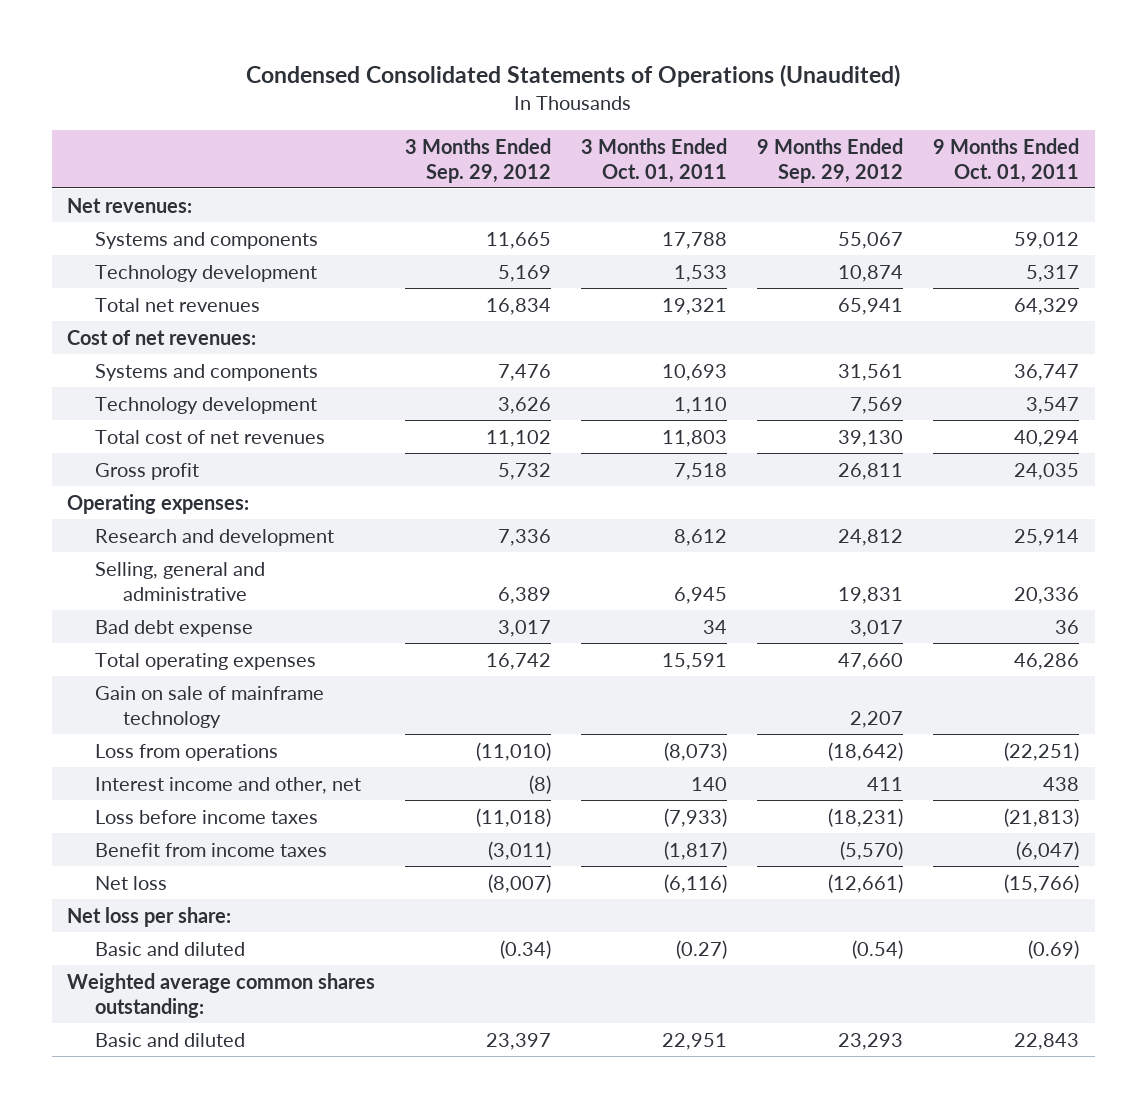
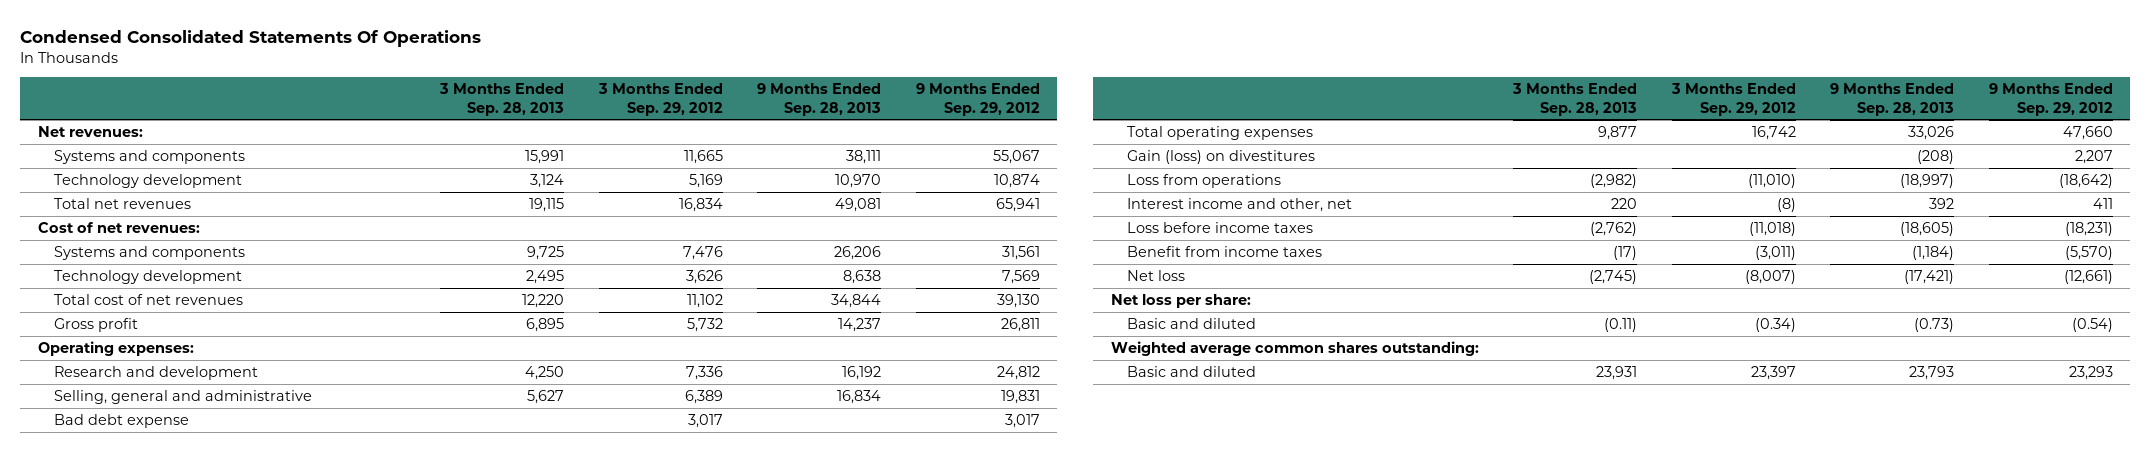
- Condensed Consolidated Statements of Operations (Unaudited)
+ Condensed Consolidated Statements Of Operations
- | 3 Months Ended Sep. 29, 2012 | 3 Months Ended Oct. 01, 2011 | 9 Months Ended Sep. 29, 2012 | 9 Months Ended Oct. 01, 2011
+ | 3 Months Ended Sep. 28, 2013 | 3 Months Ended Sep. 29, 2012 | 9 Months Ended Sep. 28, 2013 | 9 Months Ended Sep. 29, 2012
- Gain on sale of mainframe technology | | | 2,207 |
+ Gain (loss) on divestitures | | | (208) | 2,207

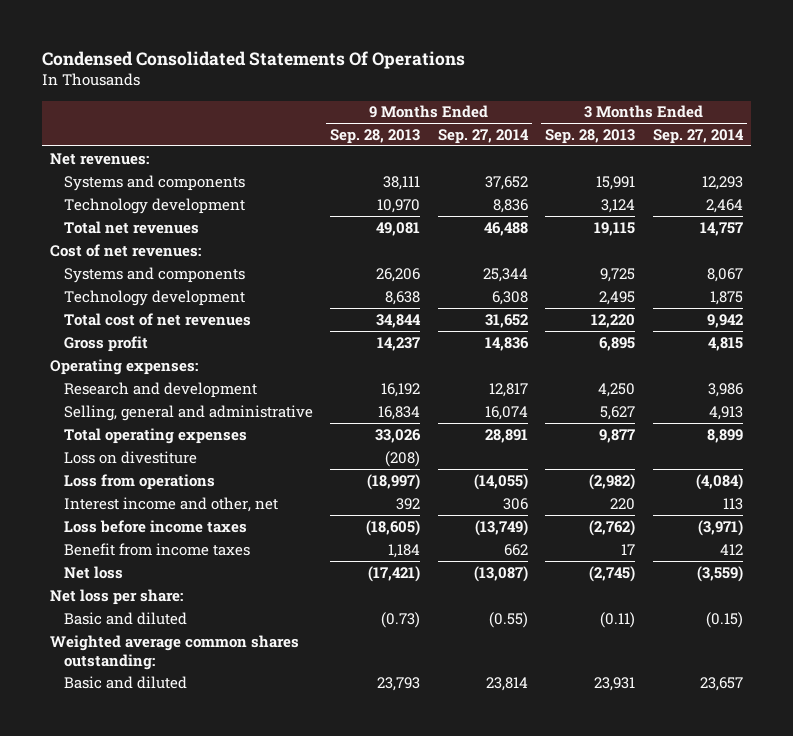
- | 3 Months Ended Sep. 28, 2013 | 3 Months Ended Sep. 29, 2012 | 9 Months Ended Sep. 28, 2013 | 9 Months Ended Sep. 29, 2012
+ | 9 Months Ended Sep. 28, 2013 | 9 Months Ended Sep. 27, 2014 | 3 Months Ended Sep. 28, 2013 | 3 Months Ended Sep. 27, 2014
- Bad debt expense | | 3,017 | | 3,017
- Gain (loss) on divestitures | | | (208) | 2,207
+ Loss on divestiture | (208) | | |
- Benefit from income taxes | (17) | (3,011) | (1,184) | (5,570)
+ Benefit from income taxes | 1,184 | 662 | 17 | 412

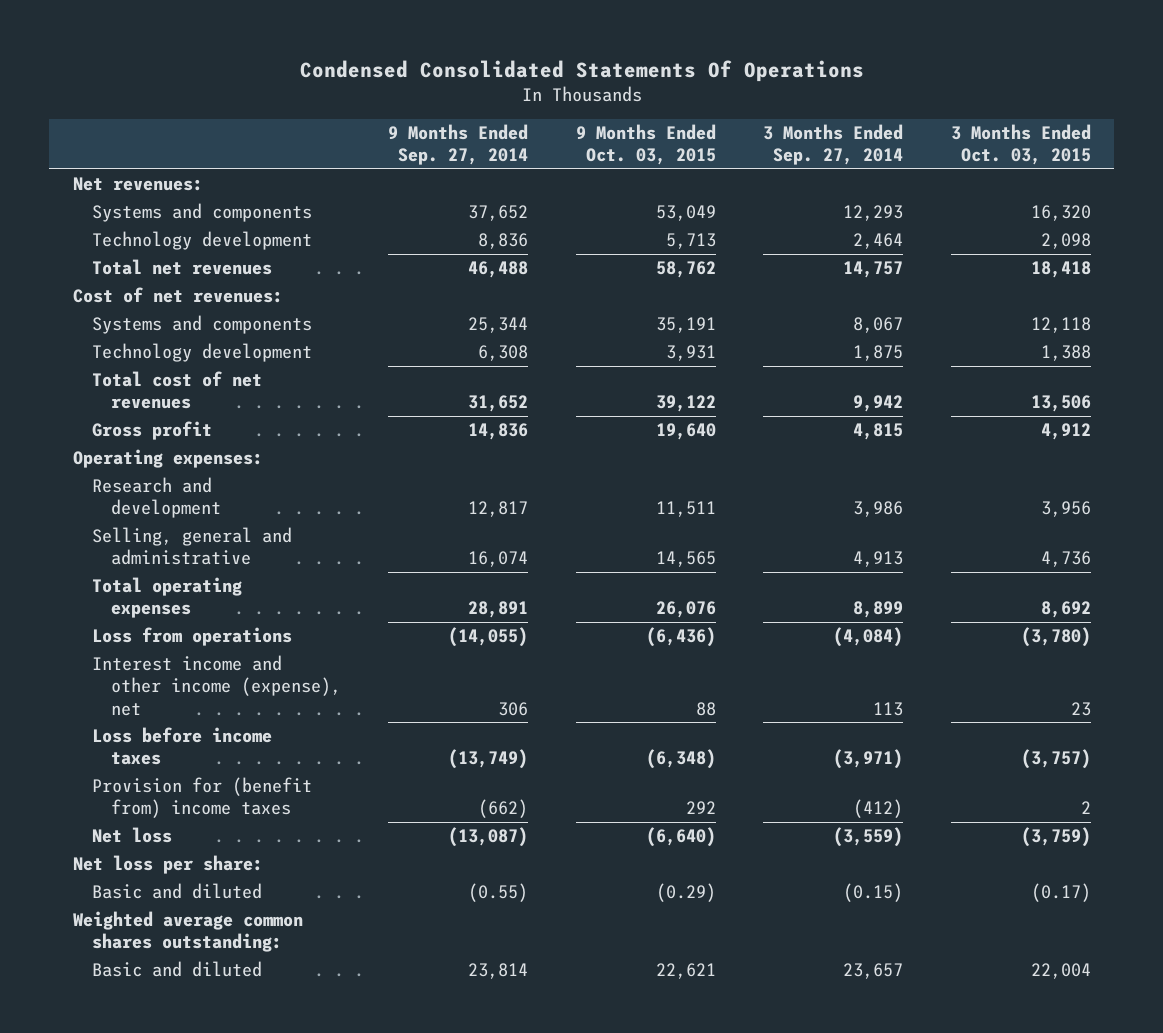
- | 9 Months Ended Sep. 28, 2013 | 9 Months Ended Sep. 27, 2014 | 3 Months Ended Sep. 28, 2013 | 3 Months Ended Sep. 27, 2014
+ | 9 Months Ended Sep. 27, 2014 | 9 Months Ended Oct. 03, 2015 | 3 Months Ended Sep. 27, 2014 | 3 Months Ended Oct. 03, 2015
- Loss on divestiture | (208) | | |
- Interest income and other, net | 392 | 306 | 220 | 113
+ Interest income and other income (expense), net | 306 | 88 | 113 | 23
- Benefit from income taxes | 1,184 | 662 | 17 | 412
+ Provision for (benefit from) income taxes | (662) | 292 | (412) | 2

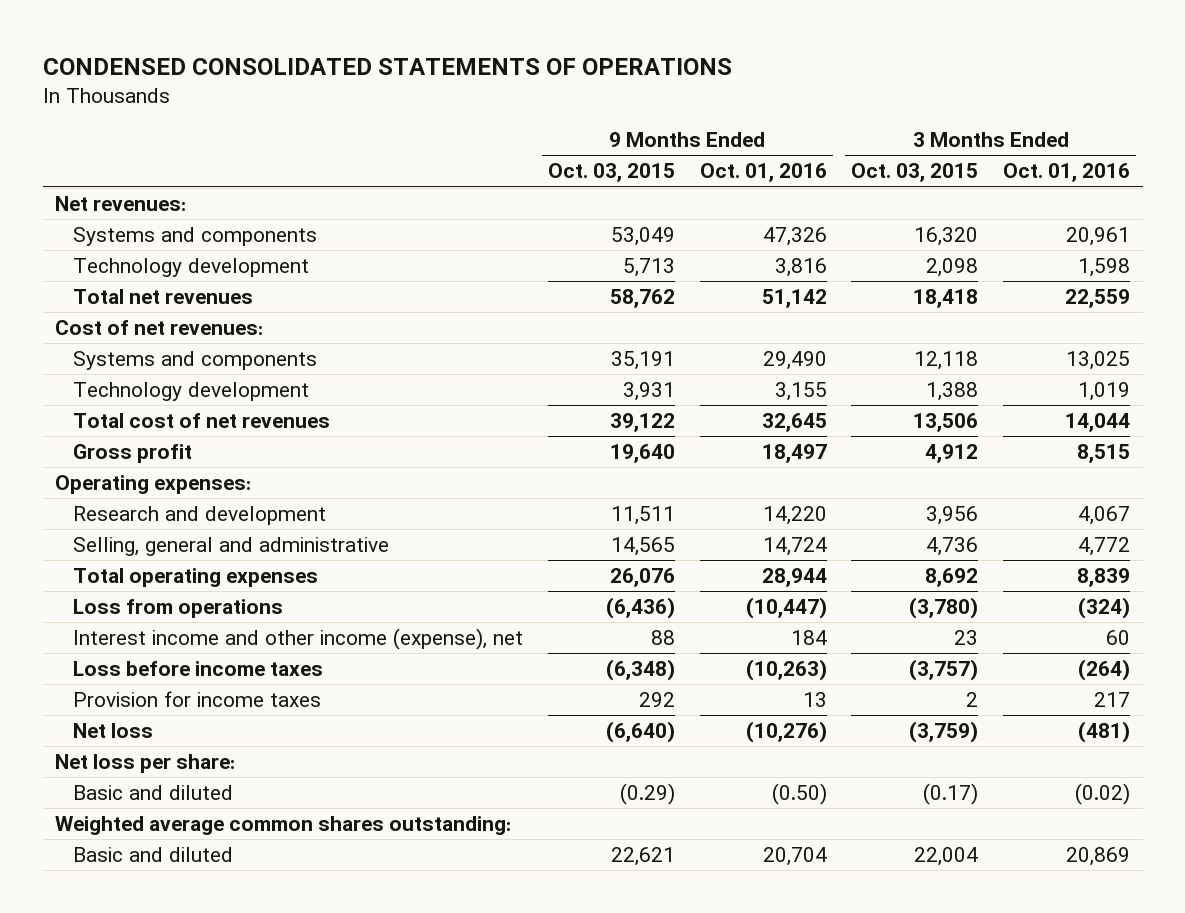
- Condensed Consolidated Statements Of Operations
+ CONDENSED CONSOLIDATED STATEMENTS OF OPERATIONS
- | 9 Months Ended Sep. 27, 2014 | 9 Months Ended Oct. 03, 2015 | 3 Months Ended Sep. 27, 2014 | 3 Months Ended Oct. 03, 2015
+ | 9 Months Ended Oct. 03, 2015 | 9 Months Ended Oct. 01, 2016 | 3 Months Ended Oct. 03, 2015 | 3 Months Ended Oct. 01, 2016
- Provision for (benefit from) income taxes | (662) | 292 | (412) | 2
+ Provision for income taxes | 292 | 13 | 2 | 217

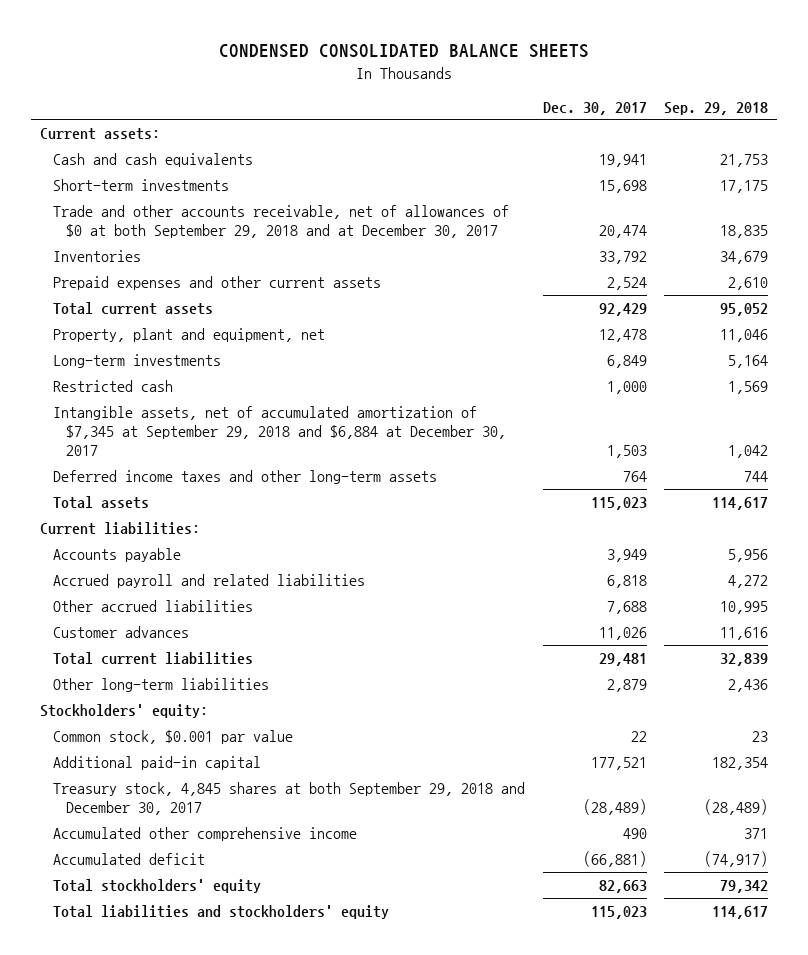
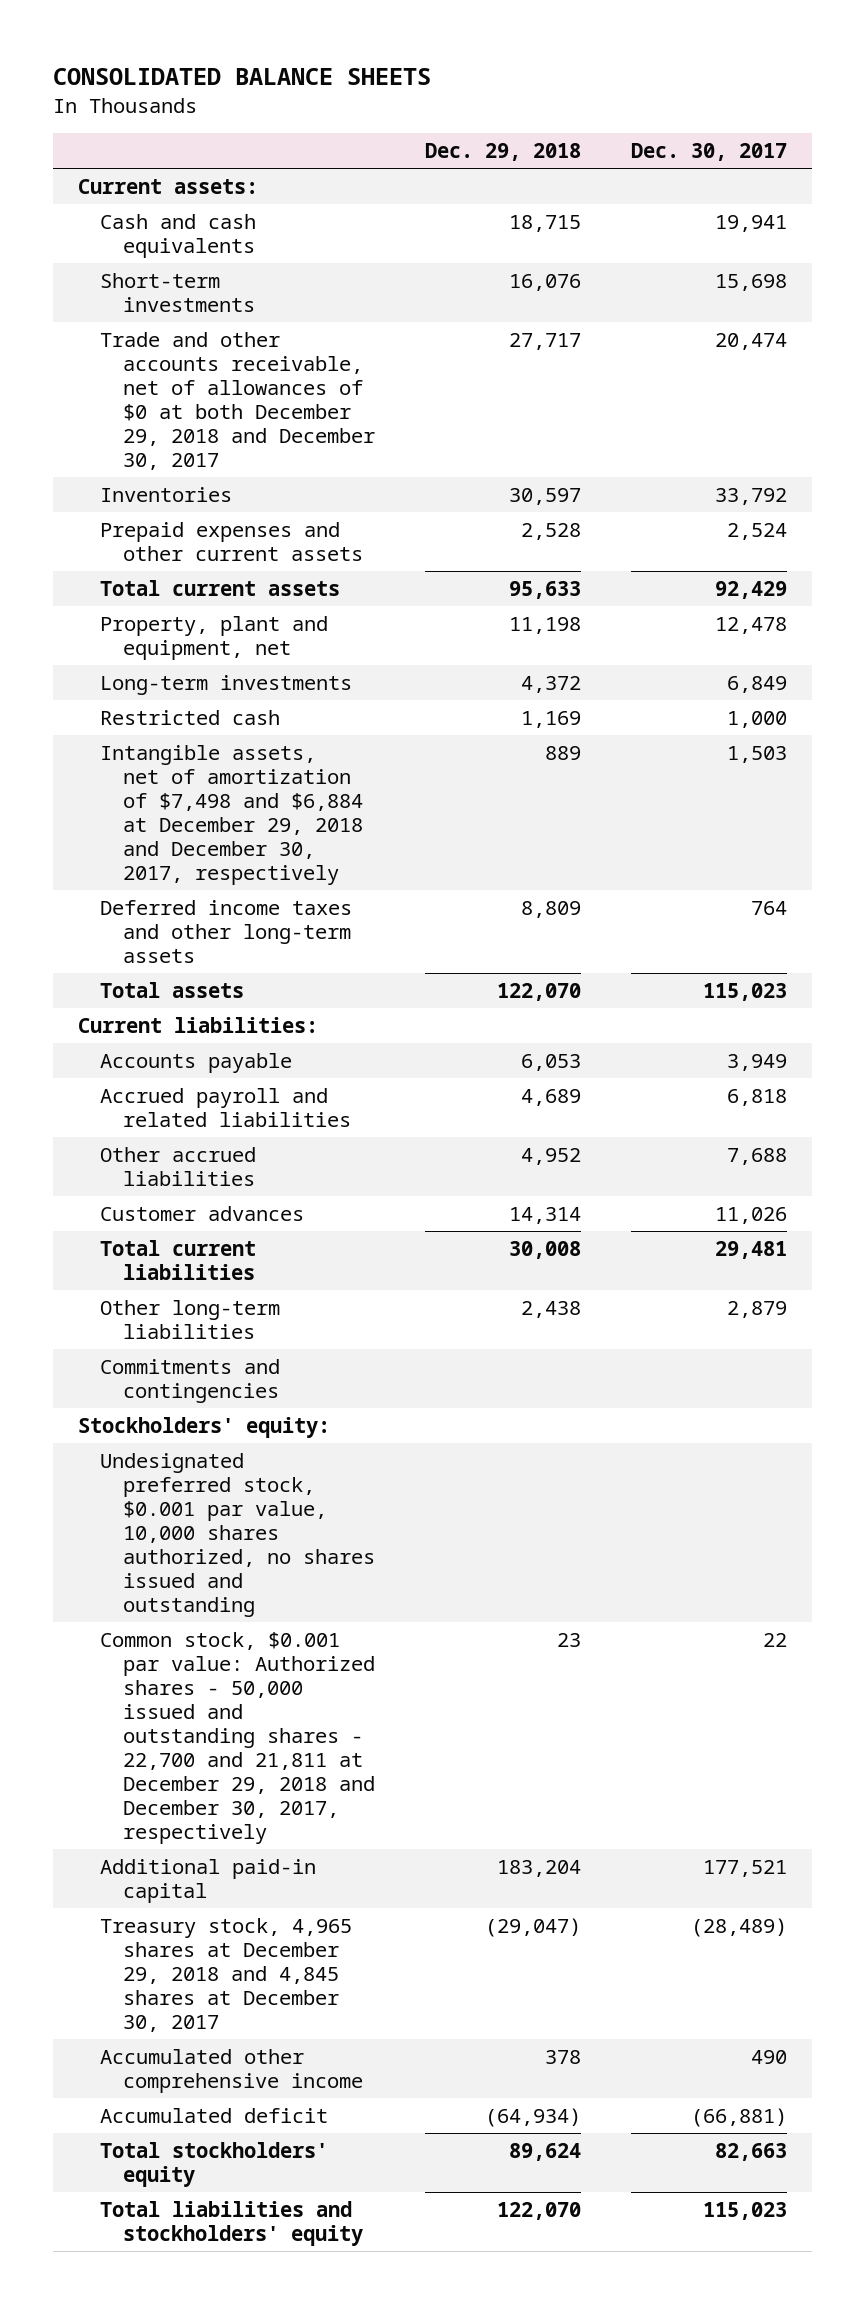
- CONDENSED CONSOLIDATED BALANCE SHEETS
+ CONSOLIDATED BALANCE SHEETS
- | Dec. 30, 2017 | Sep. 29, 2018
+ | Dec. 29, 2018 | Dec. 30, 2017
- Trade and other accounts receivable, net of allowances of $0 at both September 29, 2018 and at December 30, 2017 | 20,474 | 18,835
+ Trade and other accounts receivable, net of allowances of $0 at both December 29, 2018 and December 30, 2017 | 27,717 | 20,474
- Intangible assets, net of accumulated amortization of $7,345 at September 29, 2018 and $6,884 at December 30, 2017 | 1,503 | 1,042
+ Intangible assets, net of amortization of $7,498 and $6,884 at December 29, 2018 and December 30, 2017, respectively | 889 | 1,503
+ Commitments and contingencies
- Common stock, $0.001 par value | 22 | 23
+ Undesignated preferred stock, $0.001 par value, 10,000 shares authorized, no shares issued and outstanding
+ Common stock, $0.001 par value: Authorized shares - 50,000 issued and outstanding shares - 22,700 and 21,811 at December 29, 2018 and December 30, 2017, respectively | 23 | 22
- Treasury stock, 4,845 shares at both September 29, 2018 and December 30, 2017 | (28,489) | (28,489)
+ Treasury stock, 4,965 shares at December 29, 2018 and 4,845 shares at December 30, 2017 | (29,047) | (28,489)

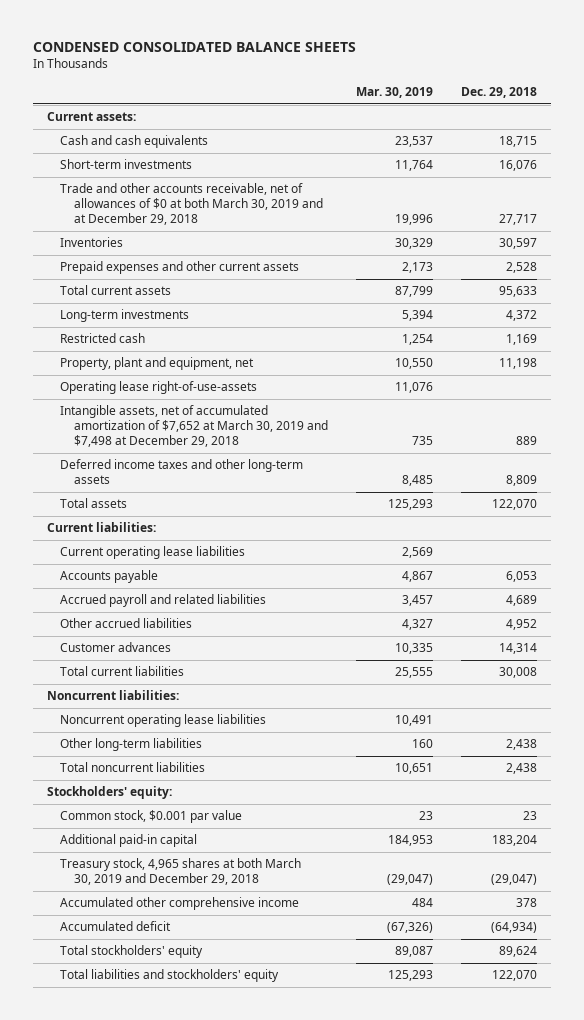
- CONSOLIDATED BALANCE SHEETS
+ CONDENSED CONSOLIDATED BALANCE SHEETS
- | Dec. 29, 2018 | Dec. 30, 2017
+ | Mar. 30, 2019 | Dec. 29, 2018
- Trade and other accounts receivable, net of allowances of $0 at both December 29, 2018 and December 30, 2017 | 27,717 | 20,474
+ Trade and other accounts receivable, net of allowances of $0 at both March 30, 2019 and at December 29, 2018 | 19,996 | 27,717
- Intangible assets, net of amortization of $7,498 and $6,884 at December 29, 2018 and December 30, 2017, respectively | 889 | 1,503
moved down: Property, plant and equipment, net | 10,550 | 11,198
+ Operating lease right-of-use-assets | 11,076 |
+ Intangible assets, net of accumulated amortization of $7,652 at March 30, 2019 and $7,498 at December 29, 2018 | 735 | 889
+ Current operating lease liabilities | 2,569 |
+ Noncurrent liabilities:
+ Noncurrent operating lease liabilities | 10,491 |
- Commitments and contingencies
+ Total noncurrent liabilities | 10,651 | 2,438
- Undesignated preferred stock, $0.001 par value, 10,000 shares authorized, no shares issued and outstanding
- Common stock, $0.001 par value: Authorized shares - 50,000 issued and outstanding shares - 22,700 and 21,811 at December 29, 2018 and December 30, 2017, respectively | 23 | 22
+ Common stock, $0.001 par value | 23 | 23
- Treasury stock, 4,965 shares at December 29, 2018 and 4,845 shares at December 30, 2017 | (29,047) | (28,489)
+ Treasury stock, 4,965 shares at both March 30, 2019 and December 29, 2018 | (29,047) | (29,047)

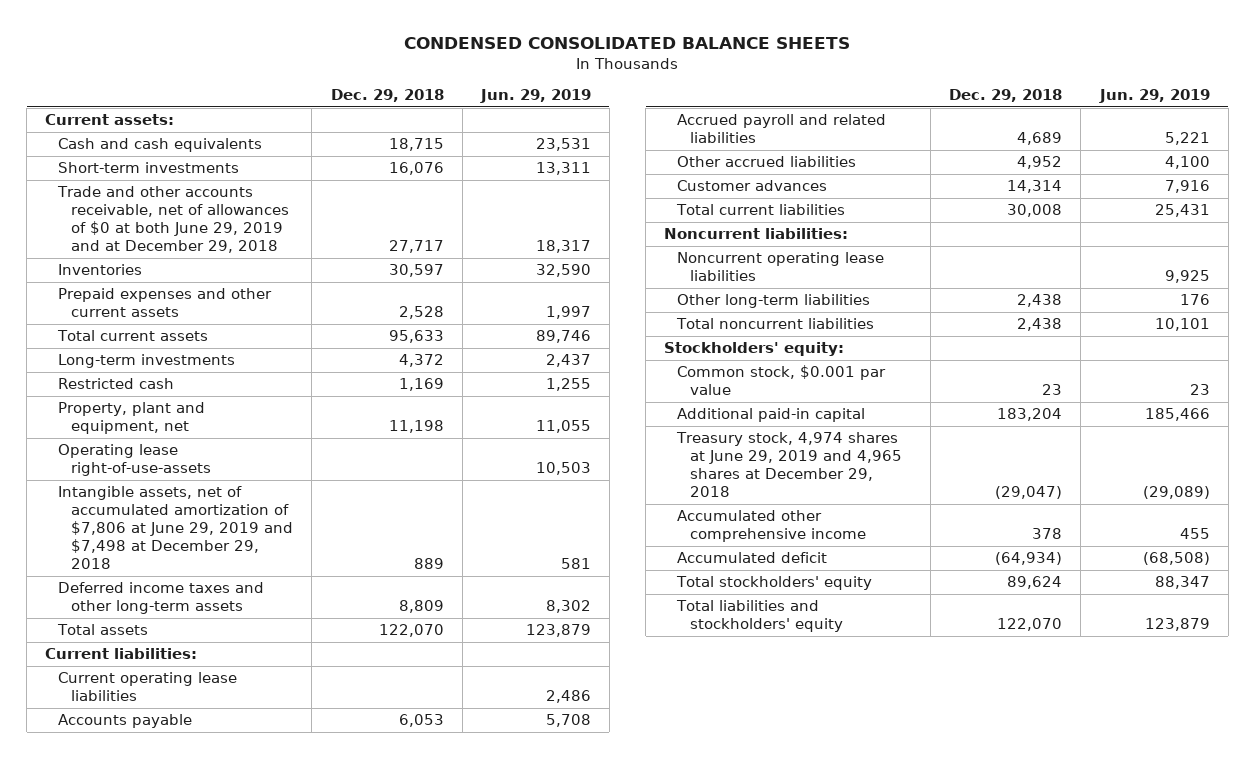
- | Mar. 30, 2019 | Dec. 29, 2018
+ | Dec. 29, 2018 | Jun. 29, 2019
- Trade and other accounts receivable, net of allowances of $0 at both March 30, 2019 and at December 29, 2018 | 19,996 | 27,717
+ Trade and other accounts receivable, net of allowances of $0 at both June 29, 2019 and at December 29, 2018 | 27,717 | 18,317
- Intangible assets, net of accumulated amortization of $7,652 at March 30, 2019 and $7,498 at December 29, 2018 | 735 | 889
+ Intangible assets, net of accumulated amortization of $7,806 at June 29, 2019 and $7,498 at December 29, 2018 | 889 | 581
- Treasury stock, 4,965 shares at both March 30, 2019 and December 29, 2018 | (29,047) | (29,047)
+ Treasury stock, 4,974 shares at June 29, 2019 and 4,965 shares at December 29, 2018 | (29,047) | (29,089)

